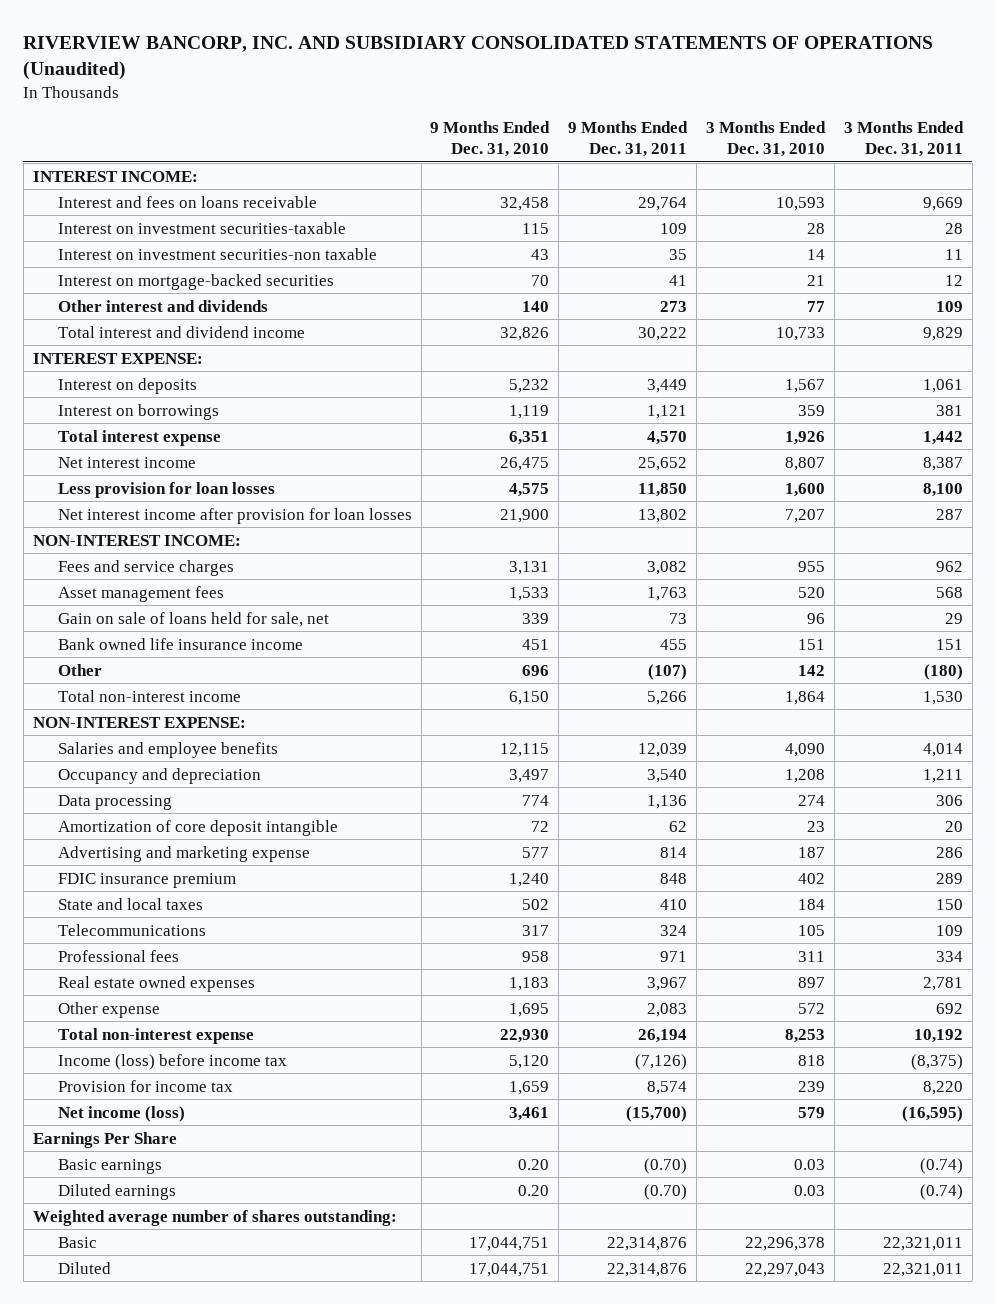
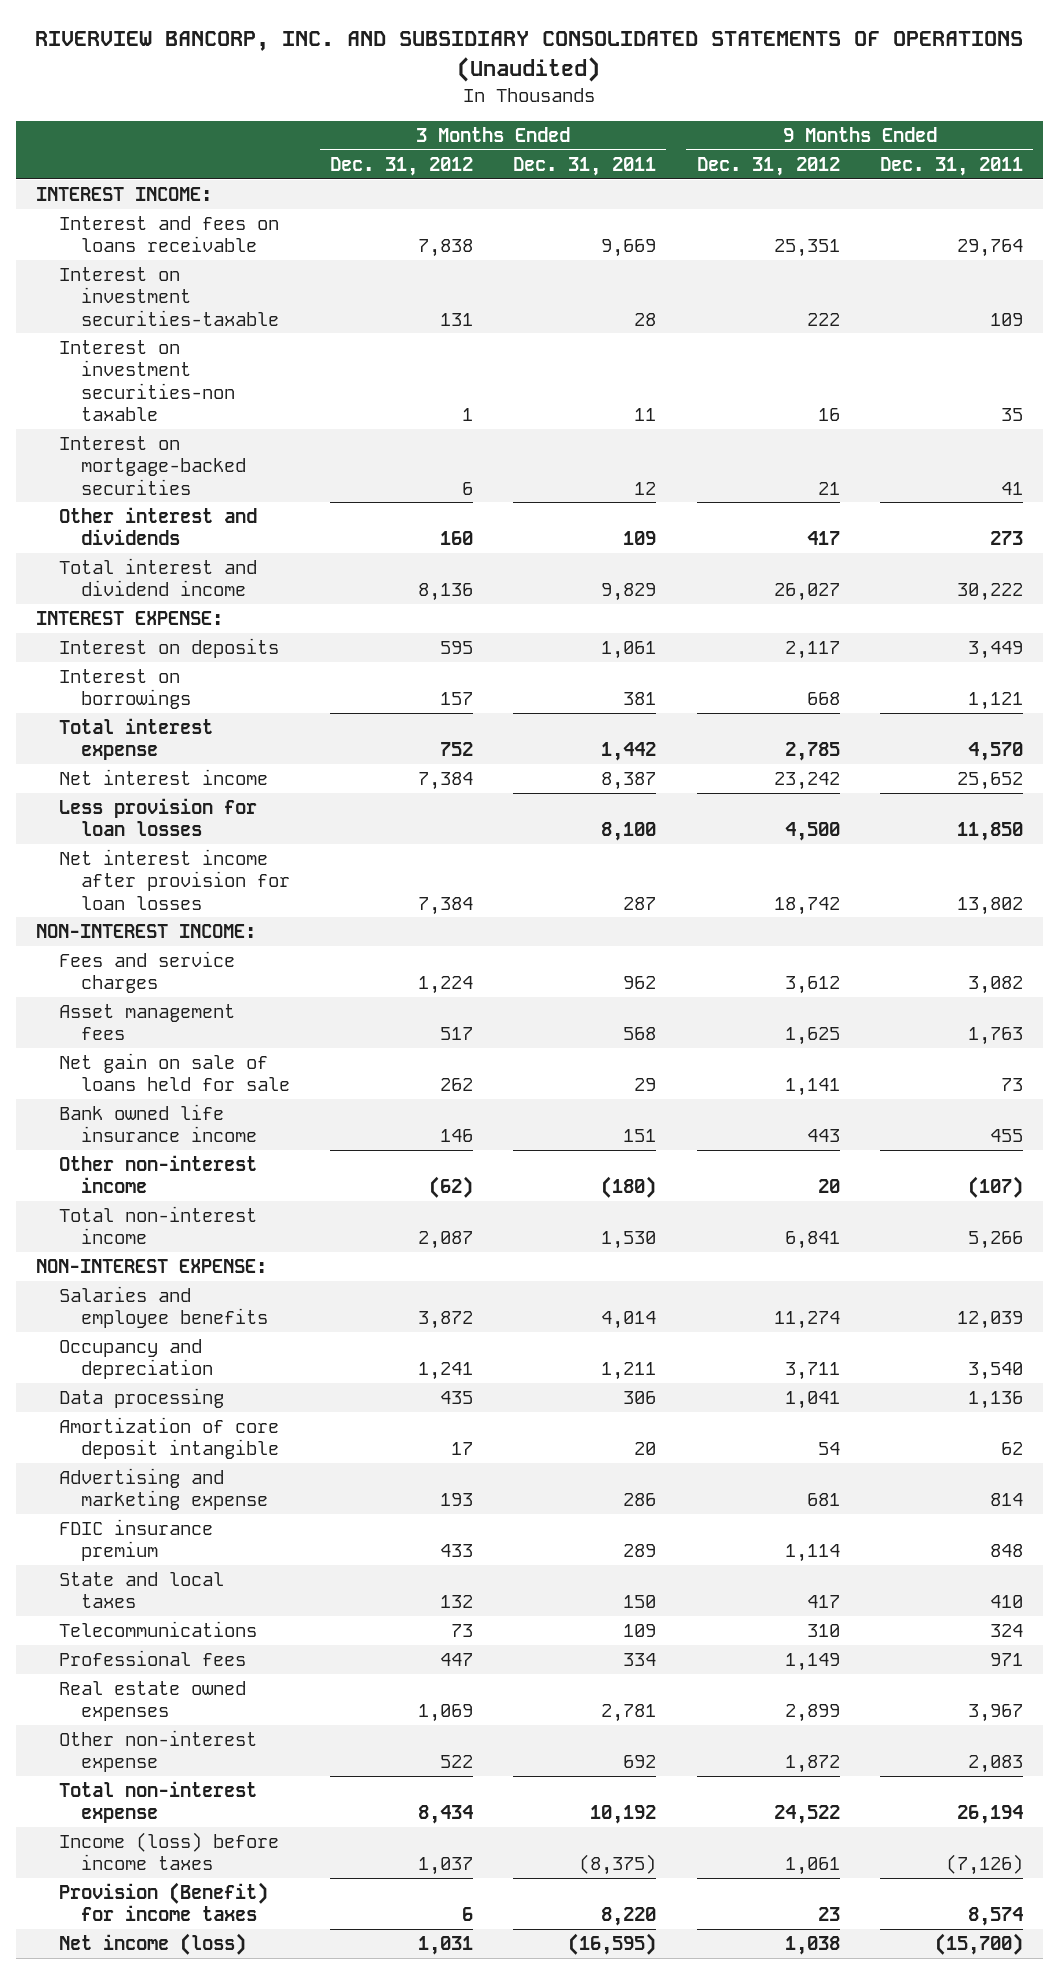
- | 9 Months Ended Dec. 31, 2010 | 9 Months Ended Dec. 31, 2011 | 3 Months Ended Dec. 31, 2010 | 3 Months Ended Dec. 31, 2011
+ | 3 Months Ended Dec. 31, 2012 | 3 Months Ended Dec. 31, 2011 | 9 Months Ended Dec. 31, 2012 | 9 Months Ended Dec. 31, 2011
- Gain on sale of loans held for sale, net | 339 | 73 | 96 | 29
+ Net gain on sale of loans held for sale | 262 | 29 | 1,141 | 73
- Other | 696 | (107) | 142 | (180)
+ Other non-interest income | (62) | (180) | 20 | (107)
- Other expense | 1,695 | 2,083 | 572 | 692
+ Other non-interest expense | 522 | 692 | 1,872 | 2,083
- Income (loss) before income tax | 5,120 | (7,126) | 818 | (8,375)
- Provision for income tax | 1,659 | 8,574 | 239 | 8,220
+ Income (loss) before income taxes | 1,037 | (8,375) | 1,061 | (7,126)
+ Provision (Benefit) for income taxes | 6 | 8,220 | 23 | 8,574
- Earnings Per Share
- Basic earnings | 0.20 | (0.70) | 0.03 | (0.74)
- Diluted earnings | 0.20 | (0.70) | 0.03 | (0.74)
- Weighted average number of shares outstanding:
- Basic | 17,044,751 | 22,314,876 | 22,296,378 | 22,321,011
- Diluted | 17,044,751 | 22,314,876 | 22,297,043 | 22,321,011

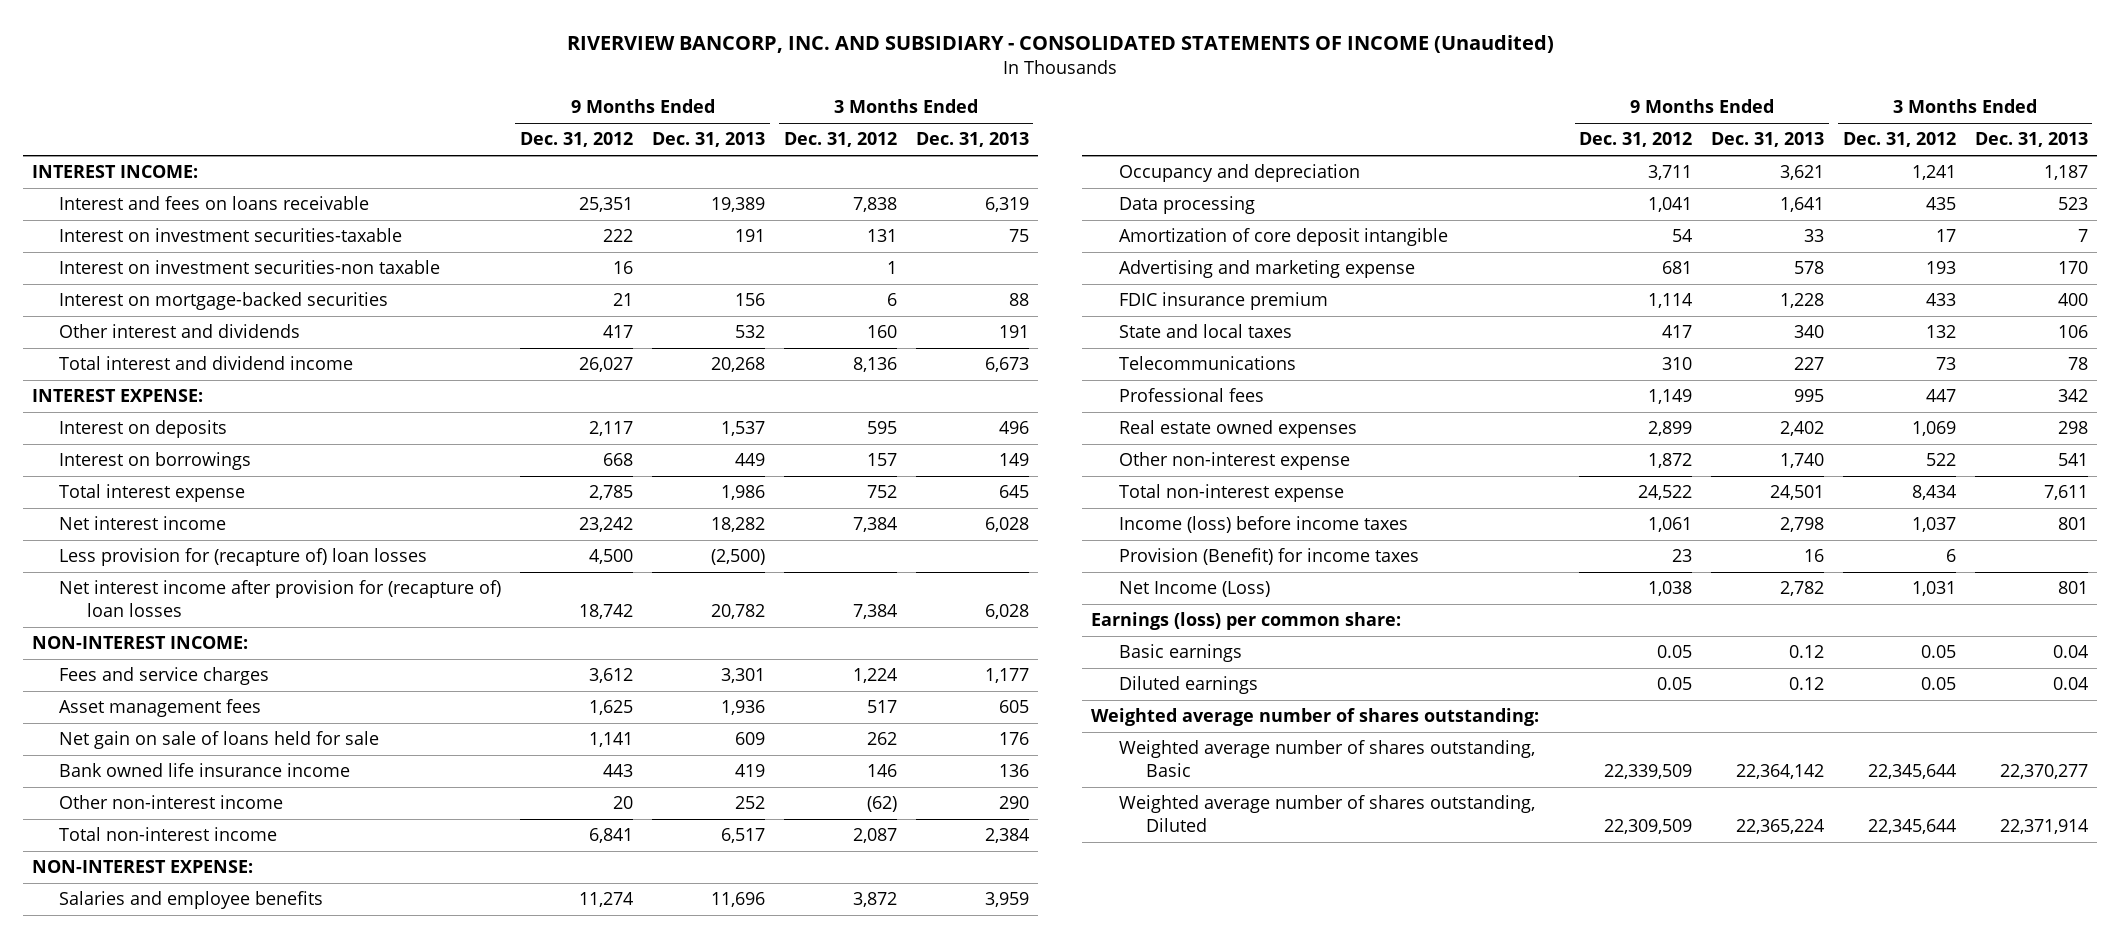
- RIVERVIEW BANCORP, INC. AND SUBSIDIARY CONSOLIDATED STATEMENTS OF OPERATIONS (Unaudited)
+ RIVERVIEW BANCORP, INC. AND SUBSIDIARY - CONSOLIDATED STATEMENTS OF INCOME (Unaudited)
- | 3 Months Ended Dec. 31, 2012 | 3 Months Ended Dec. 31, 2011 | 9 Months Ended Dec. 31, 2012 | 9 Months Ended Dec. 31, 2011
+ | 9 Months Ended Dec. 31, 2012 | 9 Months Ended Dec. 31, 2013 | 3 Months Ended Dec. 31, 2012 | 3 Months Ended Dec. 31, 2013
- Less provision for loan losses | | 8,100 | 4,500 | 11,850
- Net interest income after provision for loan losses | 7,384 | 287 | 18,742 | 13,802
+ Less provision for (recapture of) loan losses | 4,500 | (2,500) | |
+ Net interest income after provision for (recapture of) loan losses | 18,742 | 20,782 | 7,384 | 6,028
- Net income (loss) | 1,031 | (16,595) | 1,038 | (15,700)
+ Net Income (Loss) | 1,038 | 2,782 | 1,031 | 801
+ Earnings (loss) per common share:
+ Basic earnings | 0.05 | 0.12 | 0.05 | 0.04
+ Diluted earnings | 0.05 | 0.12 | 0.05 | 0.04
+ Weighted average number of shares outstanding:
+ Weighted average number of shares outstanding, Basic | 22,339,509 | 22,364,142 | 22,345,644 | 22,370,277
+ Weighted average number of shares outstanding, Diluted | 22,309,509 | 22,365,224 | 22,345,644 | 22,371,914

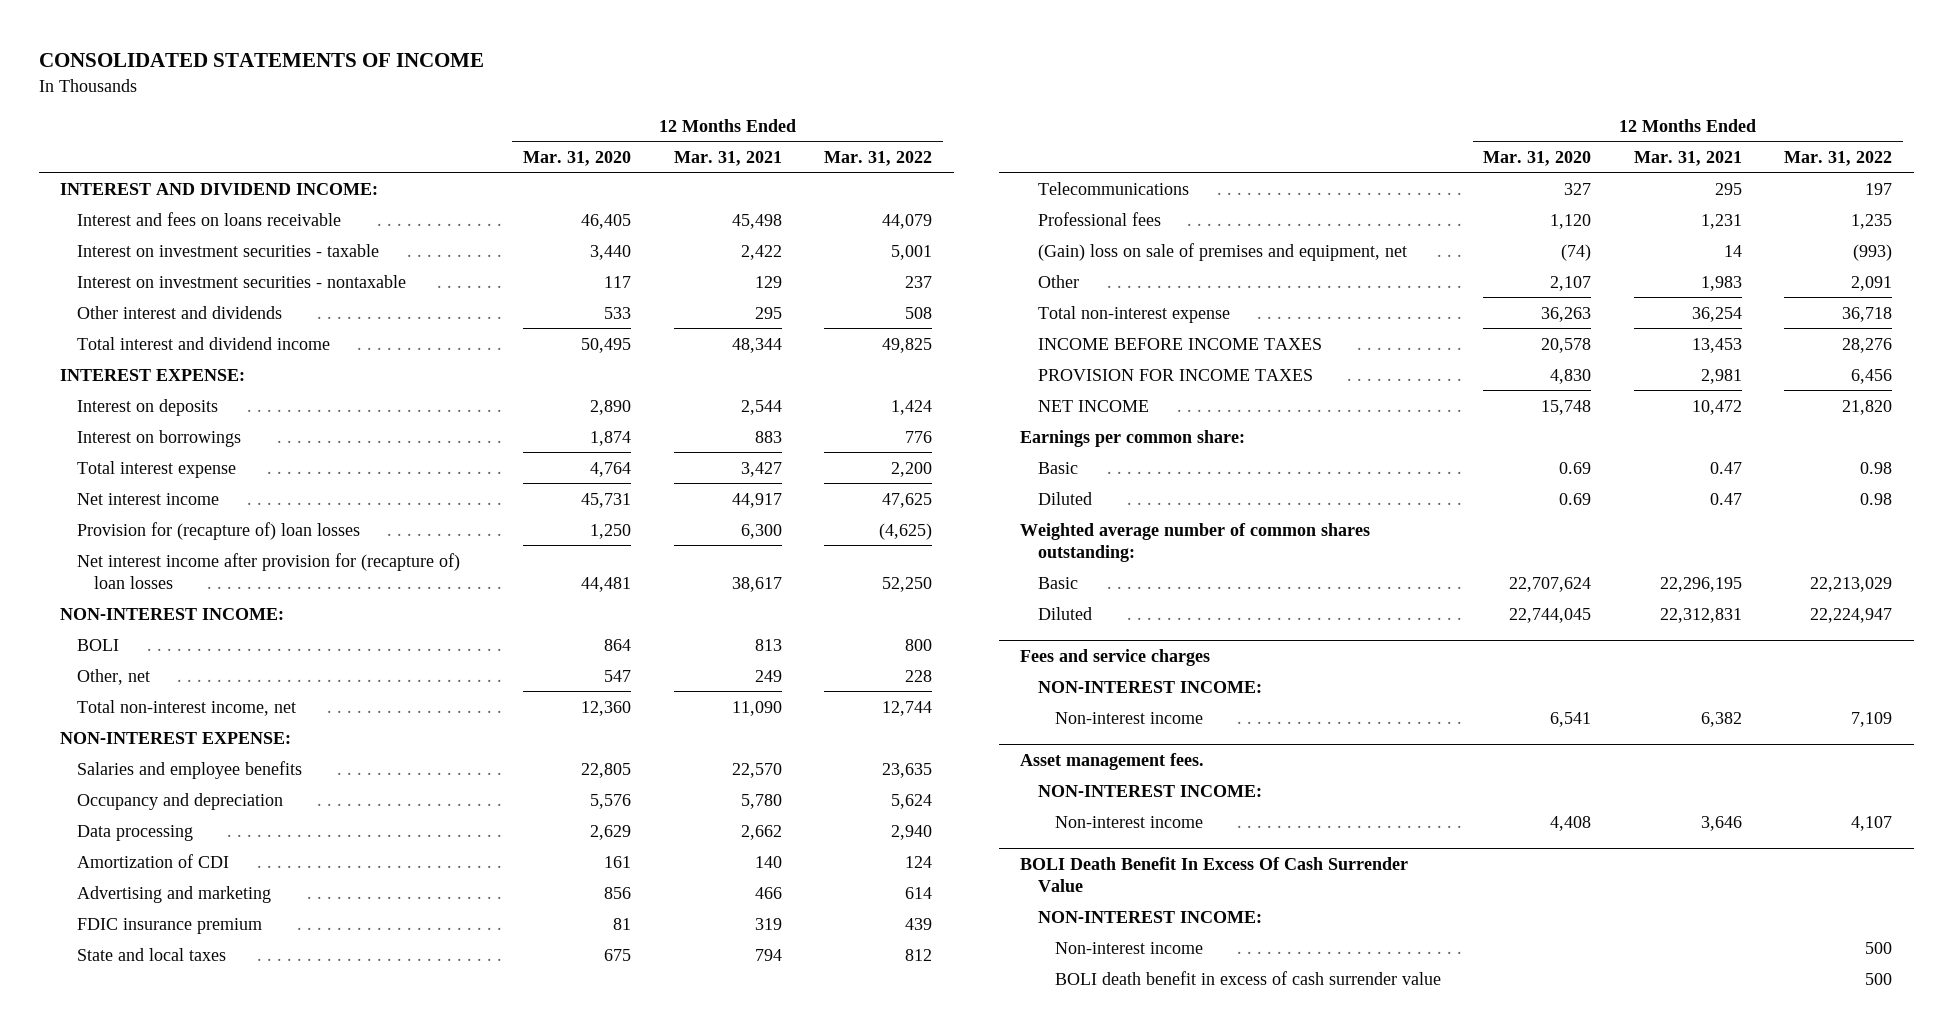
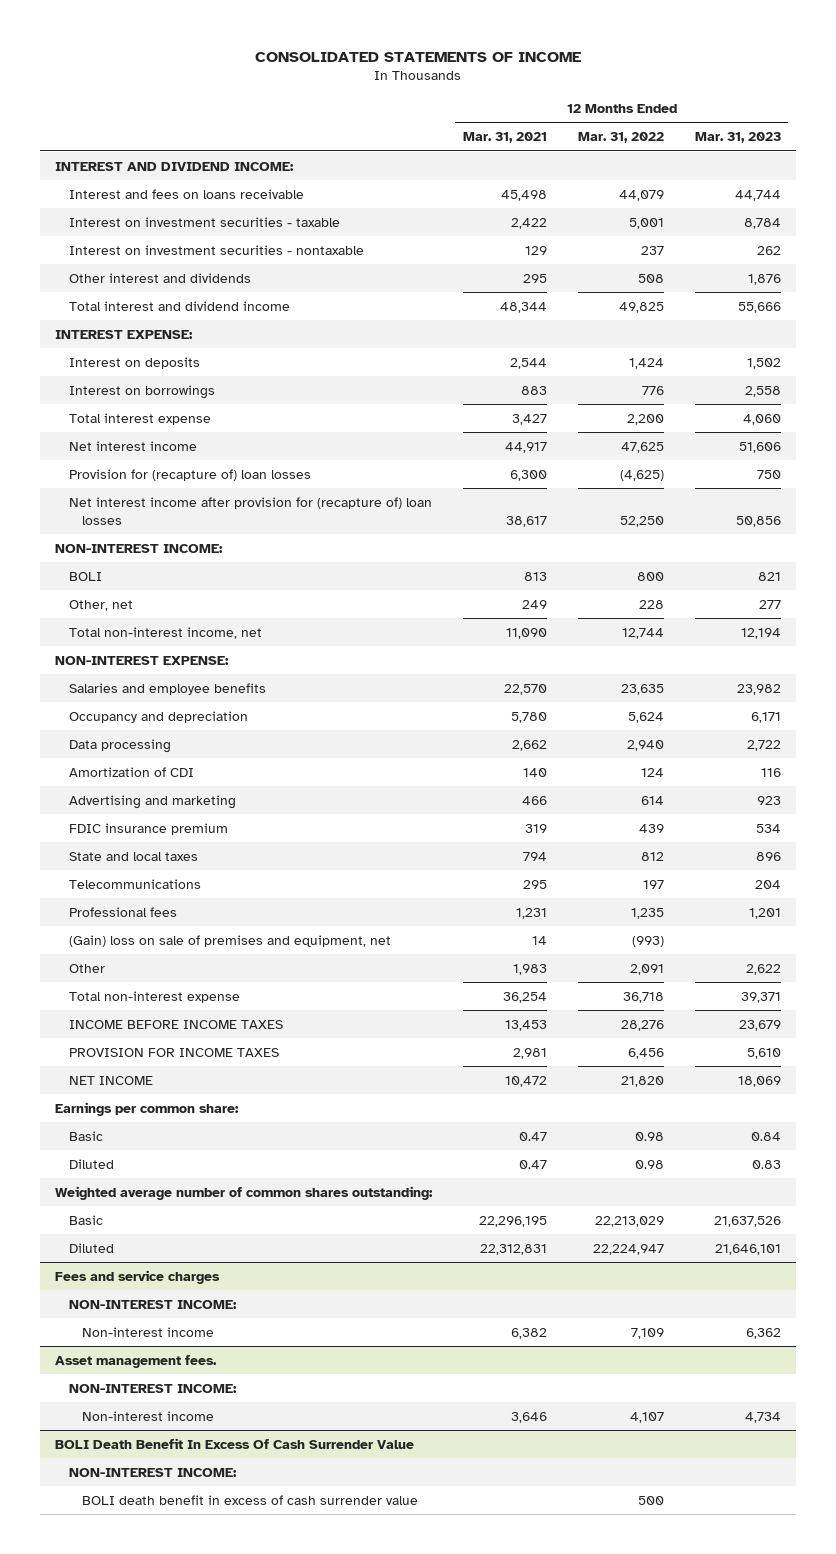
- | 12 Months Ended Mar. 31, 2020 | 12 Months Ended Mar. 31, 2021 | 12 Months Ended Mar. 31, 2022
+ | 12 Months Ended Mar. 31, 2021 | 12 Months Ended Mar. 31, 2022 | 12 Months Ended Mar. 31, 2023
@ BOLI Death Benefit In Excess Of Cash Surrender Value
- Non-interest income | | | 500

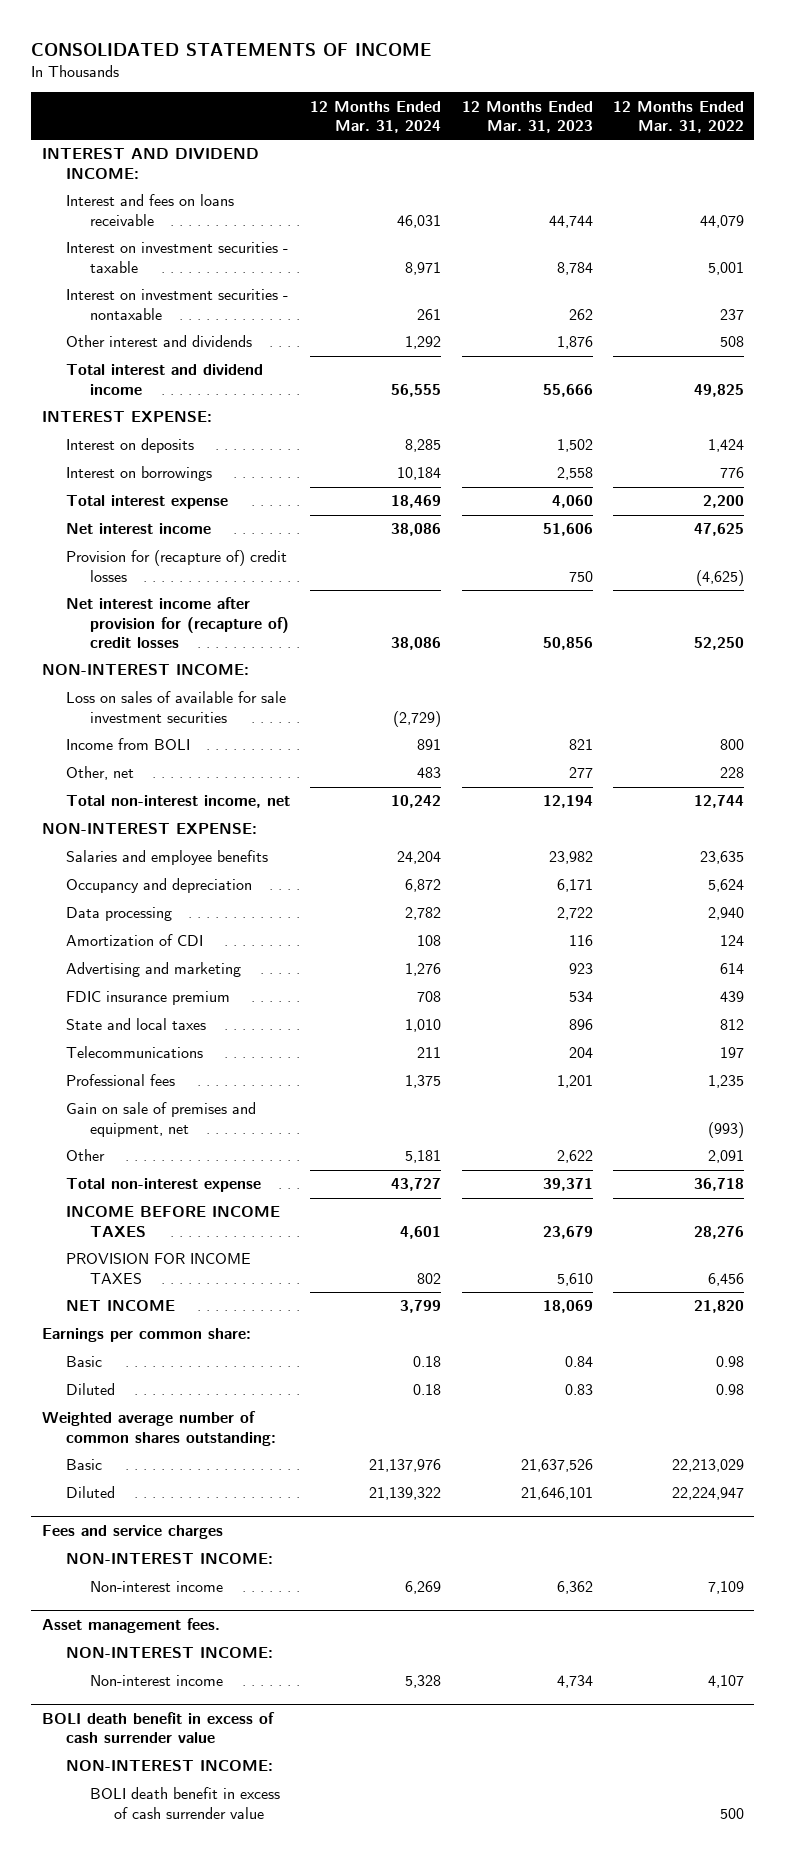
- | 12 Months Ended Mar. 31, 2021 | 12 Months Ended Mar. 31, 2022 | 12 Months Ended Mar. 31, 2023
+ | 12 Months Ended Mar. 31, 2024 | 12 Months Ended Mar. 31, 2023 | 12 Months Ended Mar. 31, 2022
- Provision for (recapture of) loan losses | 6,300 | (4,625) | 750
- Net interest income after provision for (recapture of) loan losses | 38,617 | 52,250 | 50,856
+ Provision for (recapture of) credit losses | | 750 | (4,625)
+ Net interest income after provision for (recapture of) credit losses | 38,086 | 50,856 | 52,250
- BOLI | 813 | 800 | 821
+ Loss on sales of available for sale investment securities | (2,729) | |
+ Income from BOLI | 891 | 821 | 800
- (Gain) loss on sale of premises and equipment, net | 14 | (993) |
+ Gain on sale of premises and equipment, net | | | (993)
- BOLI Death Benefit In Excess Of Cash Surrender Value
+ BOLI death benefit in excess of cash surrender value

